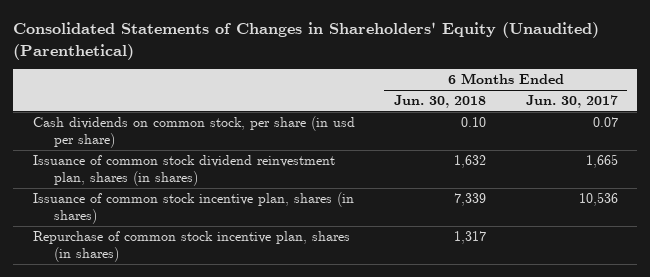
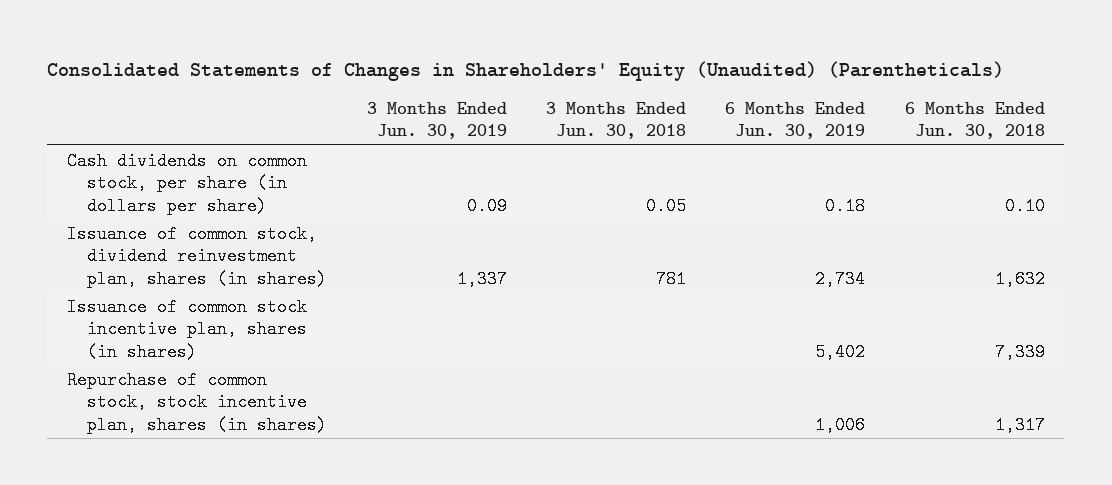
- Consolidated Statements of Changes in Shareholders' Equity (Unaudited) (Parenthetical)
+ Consolidated Statements of Changes in Shareholders' Equity (Unaudited) (Parentheticals)
- | 6 Months Ended Jun. 30, 2018 | 6 Months Ended Jun. 30, 2017
+ | 3 Months Ended Jun. 30, 2019 | 3 Months Ended Jun. 30, 2018 | 6 Months Ended Jun. 30, 2019 | 6 Months Ended Jun. 30, 2018
- Cash dividends on common stock, per share (in usd per share) | 0.10 | 0.07
- Issuance of common stock dividend reinvestment plan, shares (in shares) | 1,632 | 1,665
+ Cash dividends on common stock, per share (in dollars per share) | 0.09 | 0.05 | 0.18 | 0.10
+ Issuance of common stock, dividend reinvestment plan, shares (in shares) | 1,337 | 781 | 2,734 | 1,632
- Repurchase of common stock incentive plan, shares (in shares) | 1,317 |
+ Repurchase of common stock, stock incentive plan, shares (in shares) | | | 1,006 | 1,317

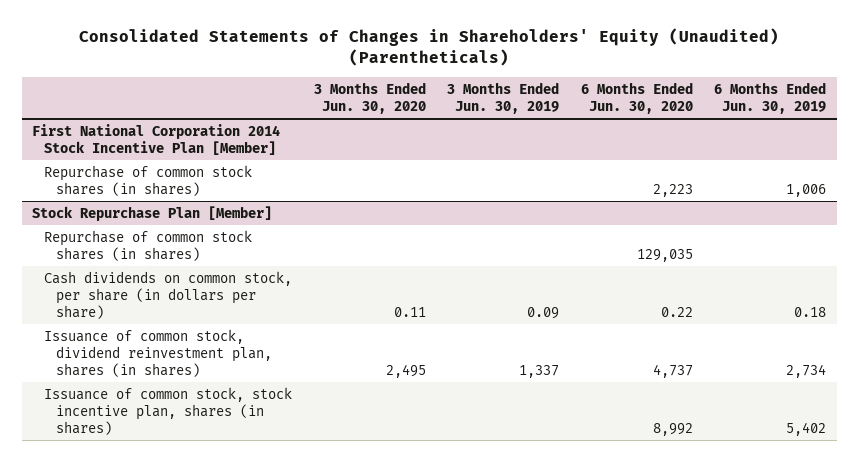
- | 3 Months Ended Jun. 30, 2019 | 3 Months Ended Jun. 30, 2018 | 6 Months Ended Jun. 30, 2019 | 6 Months Ended Jun. 30, 2018
+ | 3 Months Ended Jun. 30, 2020 | 3 Months Ended Jun. 30, 2019 | 6 Months Ended Jun. 30, 2020 | 6 Months Ended Jun. 30, 2019
+ First National Corporation 2014 Stock Incentive Plan [Member]
+ Repurchase of common stock shares (in shares) | | | 2,223 | 1,006
+ Stock Repurchase Plan [Member]
+ Repurchase of common stock shares (in shares) | | | 129,035 |
- Issuance of common stock incentive plan, shares (in shares) | | | 5,402 | 7,339
- Repurchase of common stock, stock incentive plan, shares (in shares) | | | 1,006 | 1,317
+ Issuance of common stock, stock incentive plan, shares (in shares) | | | 8,992 | 5,402

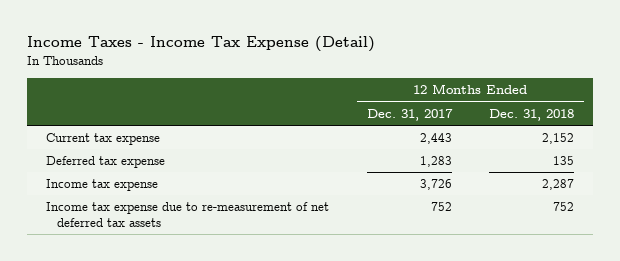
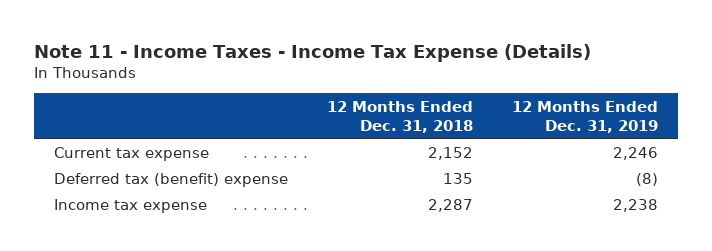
- Income Taxes - Income Tax Expense (Detail)
+ Note 11 - Income Taxes - Income Tax Expense (Details)
- | 12 Months Ended Dec. 31, 2017 | 12 Months Ended Dec. 31, 2018
+ | 12 Months Ended Dec. 31, 2018 | 12 Months Ended Dec. 31, 2019
- Deferred tax expense | 1,283 | 135
+ Deferred tax (benefit) expense | 135 | (8)
- Income tax expense due to re-measurement of net deferred tax assets | 752 | 752

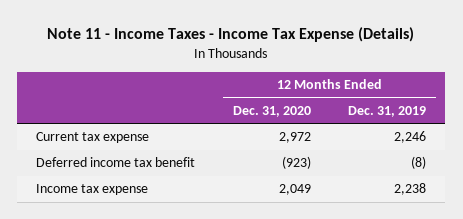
- | 12 Months Ended Dec. 31, 2018 | 12 Months Ended Dec. 31, 2019
+ | 12 Months Ended Dec. 31, 2020 | 12 Months Ended Dec. 31, 2019
- Deferred tax (benefit) expense | 135 | (8)
+ Deferred income tax benefit | (923) | (8)

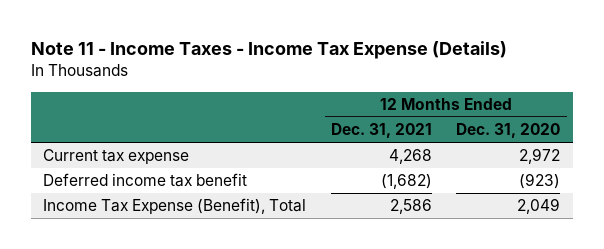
- | 12 Months Ended Dec. 31, 2020 | 12 Months Ended Dec. 31, 2019
+ | 12 Months Ended Dec. 31, 2021 | 12 Months Ended Dec. 31, 2020
- Income tax expense | 2,049 | 2,238
+ Income Tax Expense (Benefit), Total | 2,586 | 2,049

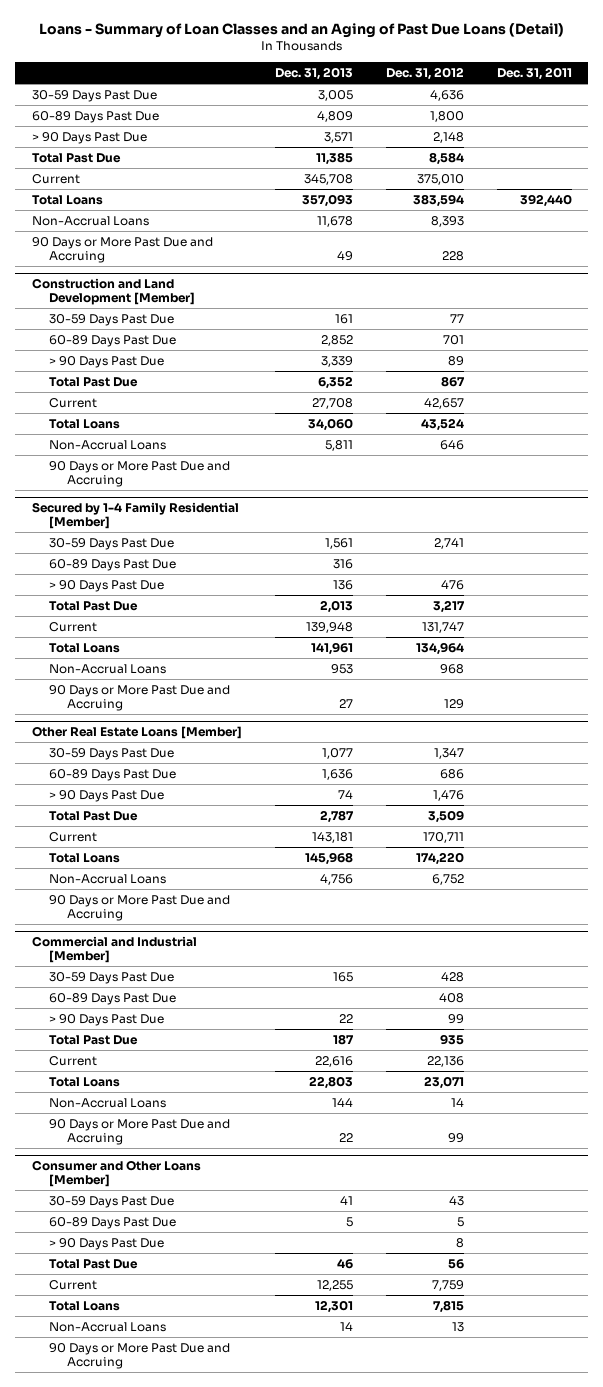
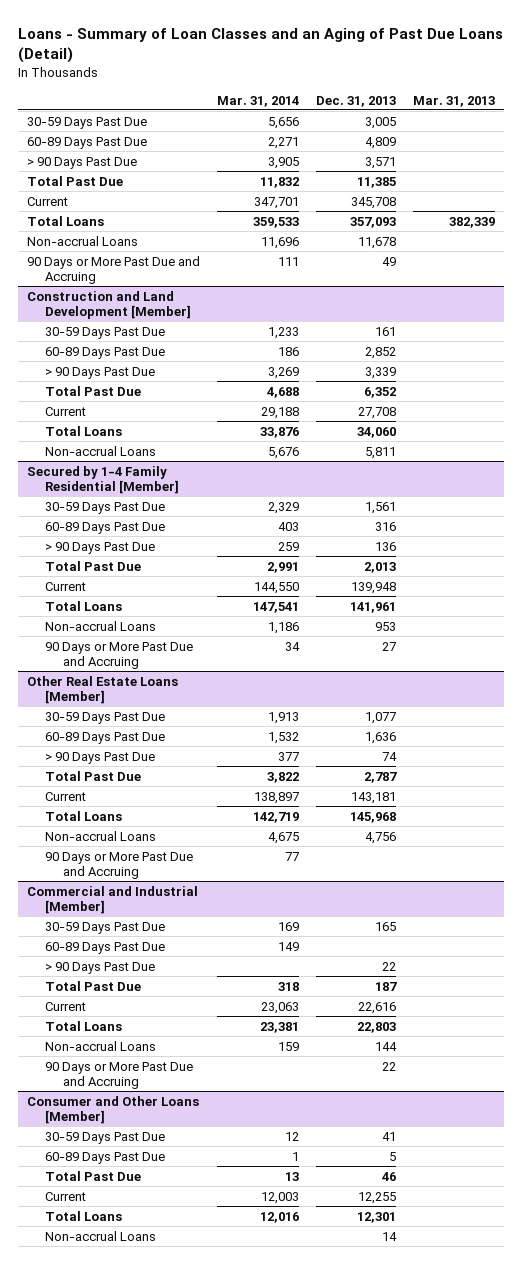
- | Dec. 31, 2013 | Dec. 31, 2012 | Dec. 31, 2011
+ | Mar. 31, 2014 | Dec. 31, 2013 | Mar. 31, 2013
- Non-Accrual Loans | 11,678 | 8,393 |
+ Non-accrual Loans | 11,696 | 11,678 |
@ Construction and Land Development [Member]
- Non-Accrual Loans | 5,811 | 646 |
- 90 Days or More Past Due and Accruing
+ Non-accrual Loans | 5,676 | 5,811 |
@ Secured by 1-4 Family Residential [Member]
- Non-Accrual Loans | 953 | 968 |
+ Non-accrual Loans | 1,186 | 953 |
@ Other Real Estate Loans [Member]
- Non-Accrual Loans | 4,756 | 6,752 |
+ Non-accrual Loans | 4,675 | 4,756 |
@ Commercial and Industrial [Member]
- Non-Accrual Loans | 144 | 14 |
+ Non-accrual Loans | 159 | 144 |
@ Consumer and Other Loans [Member]
- > 90 Days Past Due | | 8 |
- Non-Accrual Loans | 14 | 13 |
- 90 Days or More Past Due and Accruing
+ Non-accrual Loans | | 14 |

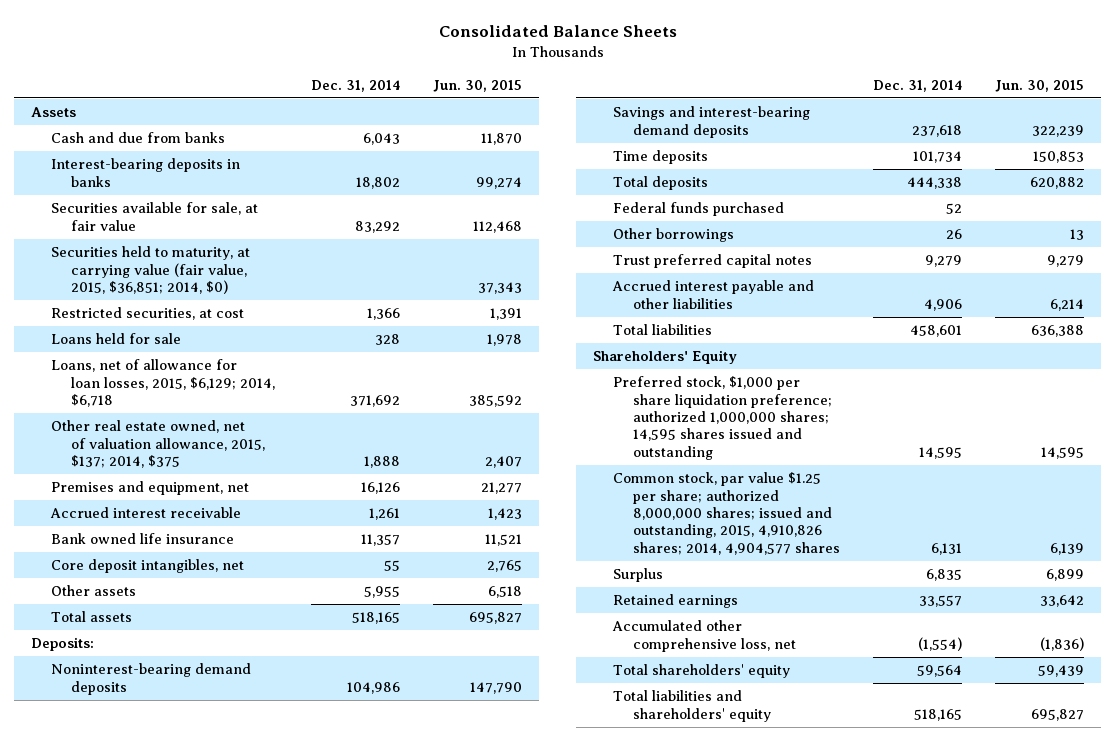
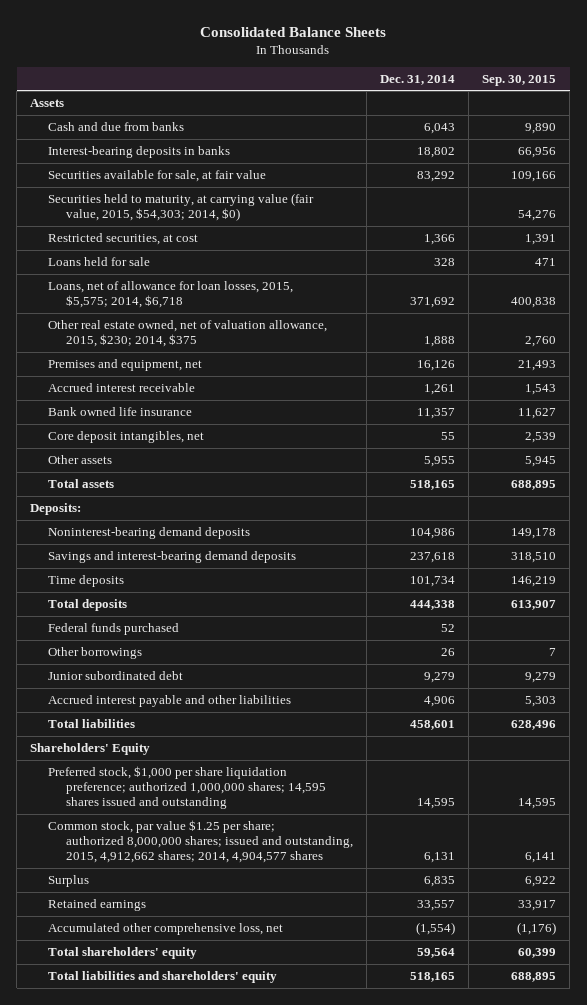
- | Dec. 31, 2014 | Jun. 30, 2015
+ | Dec. 31, 2014 | Sep. 30, 2015
- Securities held to maturity, at carrying value (fair value, 2015, $36,851; 2014, $0) | | 37,343
+ Securities held to maturity, at carrying value (fair value, 2015, $54,303; 2014, $0) | | 54,276
- Loans, net of allowance for loan losses, 2015, $6,129; 2014, $6,718 | 371,692 | 385,592
- Other real estate owned, net of valuation allowance, 2015, $137; 2014, $375 | 1,888 | 2,407
+ Loans, net of allowance for loan losses, 2015, $5,575; 2014, $6,718 | 371,692 | 400,838
+ Other real estate owned, net of valuation allowance, 2015, $230; 2014, $375 | 1,888 | 2,760
- Trust preferred capital notes | 9,279 | 9,279
+ Junior subordinated debt | 9,279 | 9,279
- Common stock, par value $1.25 per share; authorized 8,000,000 shares; issued and outstanding, 2015, 4,910,826 shares; 2014, 4,904,577 shares | 6,131 | 6,139
+ Common stock, par value $1.25 per share; authorized 8,000,000 shares; issued and outstanding, 2015, 4,912,662 shares; 2014, 4,904,577 shares | 6,131 | 6,141

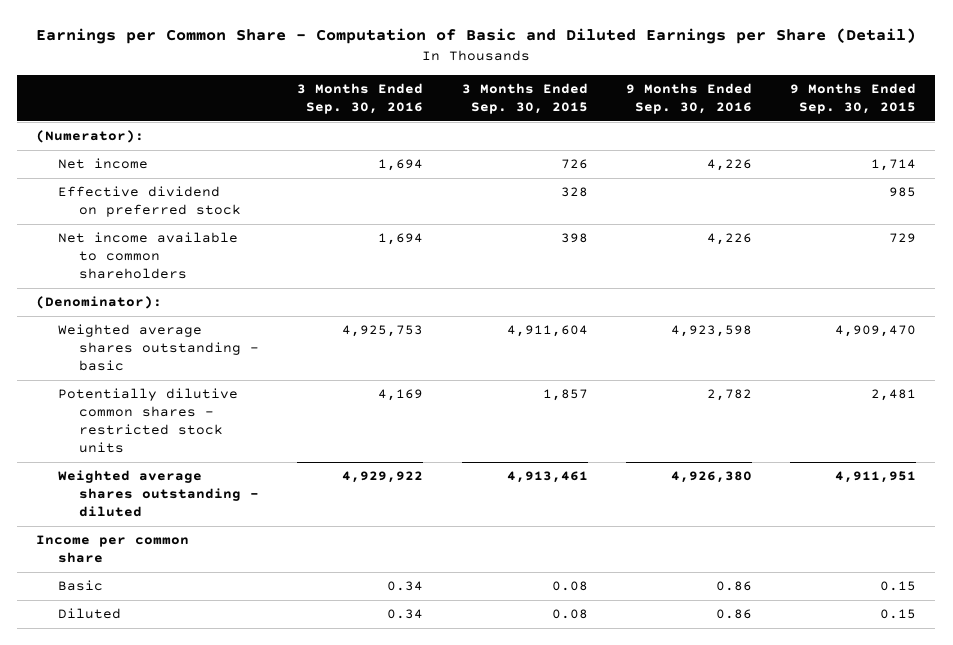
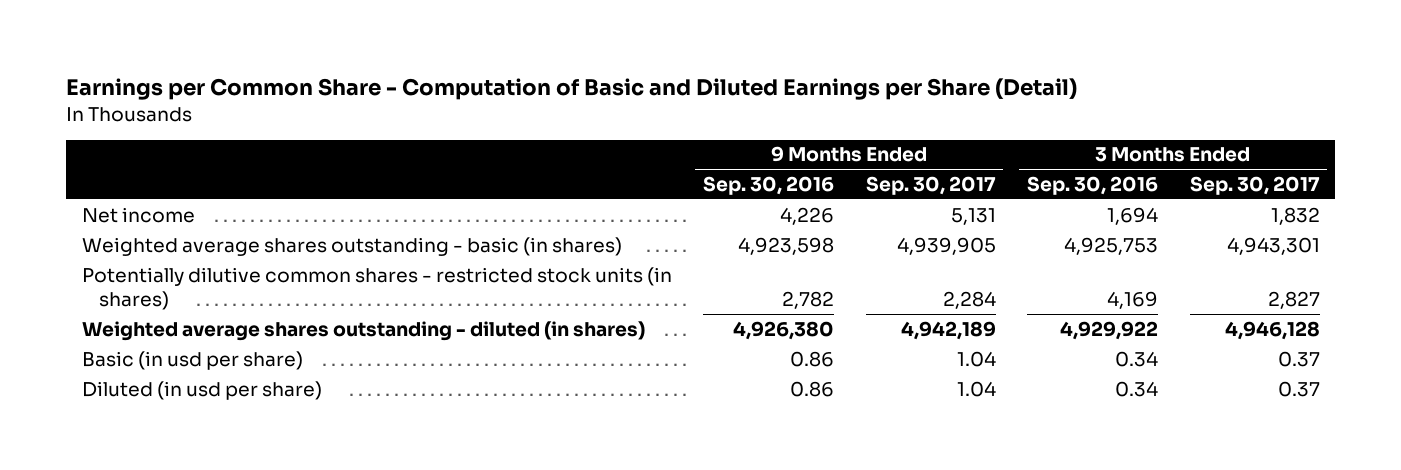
- | 3 Months Ended Sep. 30, 2016 | 3 Months Ended Sep. 30, 2015 | 9 Months Ended Sep. 30, 2016 | 9 Months Ended Sep. 30, 2015
+ | 9 Months Ended Sep. 30, 2016 | 9 Months Ended Sep. 30, 2017 | 3 Months Ended Sep. 30, 2016 | 3 Months Ended Sep. 30, 2017
- (Numerator):
- Effective dividend on preferred stock | | 328 | | 985
- Net income available to common shareholders | 1,694 | 398 | 4,226 | 729
- (Denominator):
- Weighted average shares outstanding - basic | 4,925,753 | 4,911,604 | 4,923,598 | 4,909,470
- Potentially dilutive common shares - restricted stock units | 4,169 | 1,857 | 2,782 | 2,481
- Weighted average shares outstanding - diluted | 4,929,922 | 4,913,461 | 4,926,380 | 4,911,951
- Income per common share
- Basic | 0.34 | 0.08 | 0.86 | 0.15
- Diluted | 0.34 | 0.08 | 0.86 | 0.15
+ Weighted average shares outstanding - basic (in shares) | 4,923,598 | 4,939,905 | 4,925,753 | 4,943,301
+ Potentially dilutive common shares - restricted stock units (in shares) | 2,782 | 2,284 | 4,169 | 2,827
+ Weighted average shares outstanding - diluted (in shares) | 4,926,380 | 4,942,189 | 4,929,922 | 4,946,128
+ Basic (in usd per share) | 0.86 | 1.04 | 0.34 | 0.37
+ Diluted (in usd per share) | 0.86 | 1.04 | 0.34 | 0.37

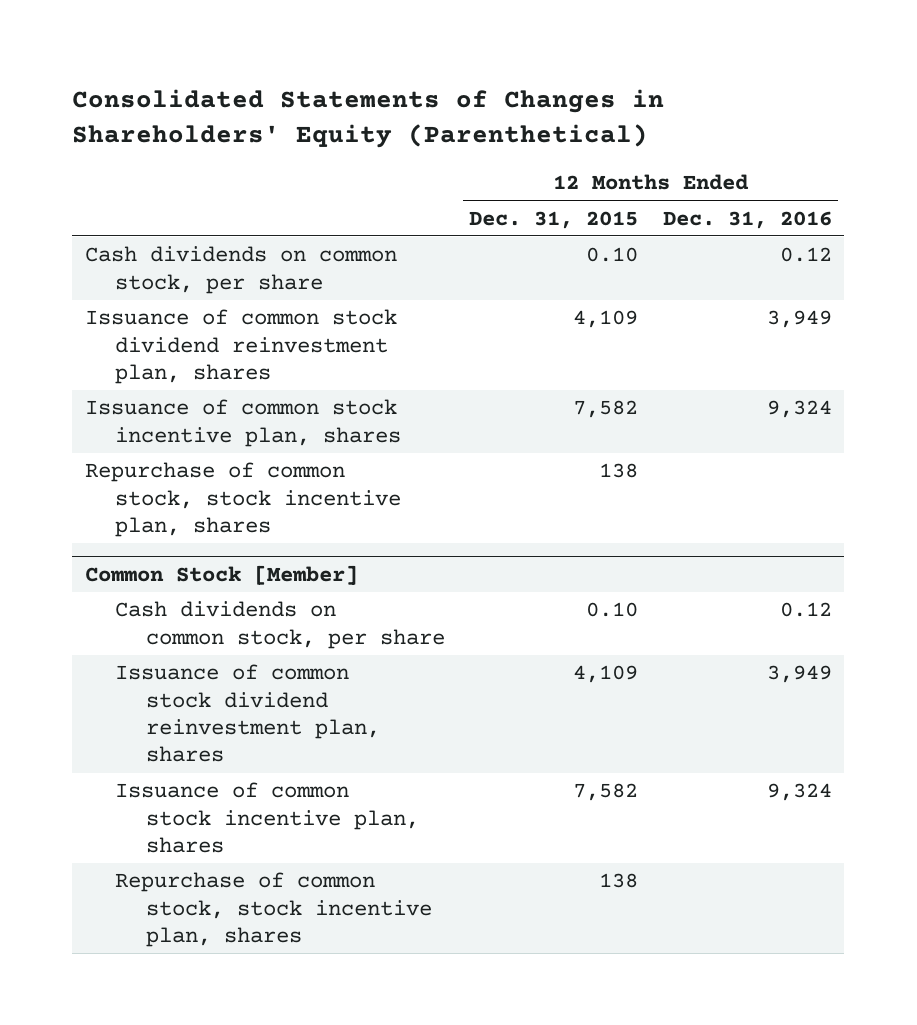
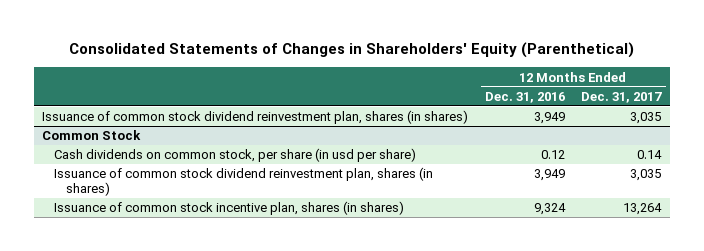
- | 12 Months Ended Dec. 31, 2015 | 12 Months Ended Dec. 31, 2016
+ | 12 Months Ended Dec. 31, 2016 | 12 Months Ended Dec. 31, 2017
- Cash dividends on common stock, per share | 0.10 | 0.12
- Issuance of common stock dividend reinvestment plan, shares | 4,109 | 3,949
- Issuance of common stock incentive plan, shares | 7,582 | 9,324
- Repurchase of common stock, stock incentive plan, shares | 138 |
- Common Stock [Member]
- Cash dividends on common stock, per share | 0.10 | 0.12
- Issuance of common stock dividend reinvestment plan, shares | 4,109 | 3,949
- Issuance of common stock incentive plan, shares | 7,582 | 9,324
- Repurchase of common stock, stock incentive plan, shares | 138 |
+ Issuance of common stock dividend reinvestment plan, shares (in shares) | 3,949 | 3,035
+ Common Stock
+ Cash dividends on common stock, per share (in usd per share) | 0.12 | 0.14
+ Issuance of common stock dividend reinvestment plan, shares (in shares) | 3,949 | 3,035
+ Issuance of common stock incentive plan, shares (in shares) | 9,324 | 13,264

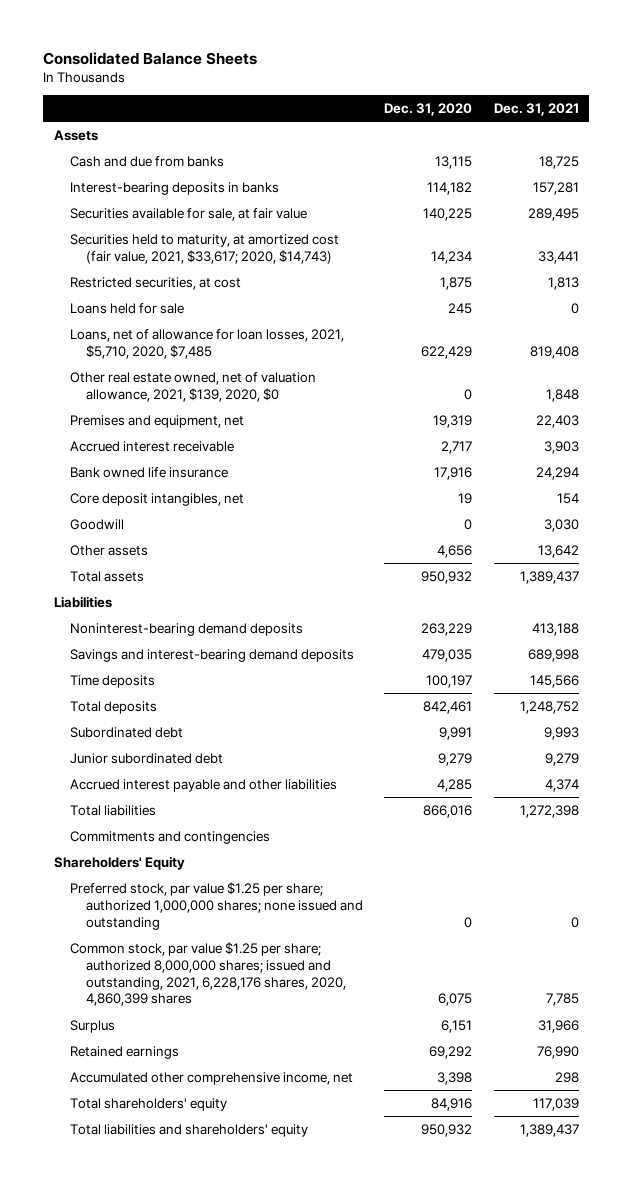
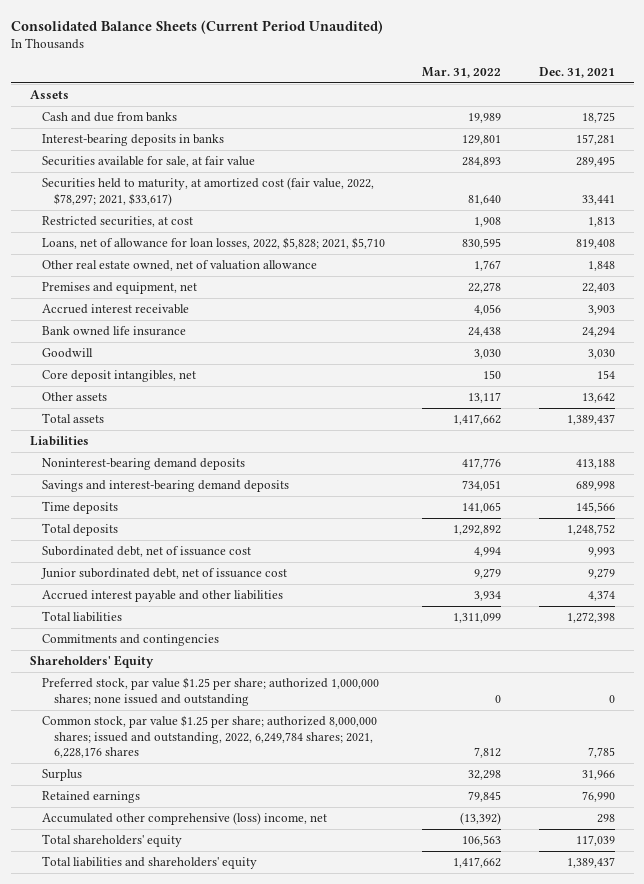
- Consolidated Balance Sheets
+ Consolidated Balance Sheets (Current Period Unaudited)
- | Dec. 31, 2020 | Dec. 31, 2021
+ | Mar. 31, 2022 | Dec. 31, 2021
- Securities held to maturity, at amortized cost (fair value, 2021, $33,617; 2020, $14,743) | 14,234 | 33,441
+ Securities held to maturity, at amortized cost (fair value, 2022, $78,297; 2021, $33,617) | 81,640 | 33,441
- Loans held for sale | 245 | 0
- Loans, net of allowance for loan losses, 2021, $5,710, 2020, $7,485 | 622,429 | 819,408
- Other real estate owned, net of valuation allowance, 2021, $139, 2020, $0 | 0 | 1,848
+ Loans, net of allowance for loan losses, 2022, $5,828; 2021, $5,710 | 830,595 | 819,408
+ Other real estate owned, net of valuation allowance | 1,767 | 1,848
moved down: Core deposit intangibles, net | 150 | 154
- Subordinated debt | 9,991 | 9,993
- Junior subordinated debt | 9,279 | 9,279
+ Subordinated debt, net of issuance cost | 4,994 | 9,993
+ Junior subordinated debt, net of issuance cost | 9,279 | 9,279
- Common stock, par value $1.25 per share; authorized 8,000,000 shares; issued and outstanding, 2021, 6,228,176 shares, 2020, 4,860,399 shares | 6,075 | 7,785
+ Common stock, par value $1.25 per share; authorized 8,000,000 shares; issued and outstanding, 2022, 6,249,784 shares; 2021, 6,228,176 shares | 7,812 | 7,785
- Accumulated other comprehensive income, net | 3,398 | 298
+ Accumulated other comprehensive (loss) income, net | (13,392) | 298

